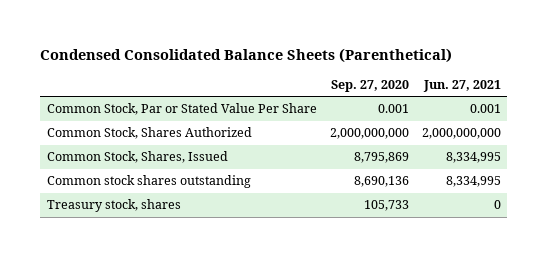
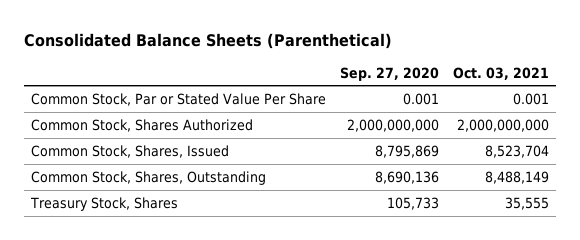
- Condensed Consolidated Balance Sheets (Parenthetical)
+ Consolidated Balance Sheets (Parenthetical)
- | Sep. 27, 2020 | Jun. 27, 2021
+ | Sep. 27, 2020 | Oct. 03, 2021
- Common stock shares outstanding | 8,690,136 | 8,334,995
- Treasury stock, shares | 105,733 | 0
+ Common Stock, Shares, Outstanding | 8,690,136 | 8,488,149
+ Treasury Stock, Shares | 105,733 | 35,555

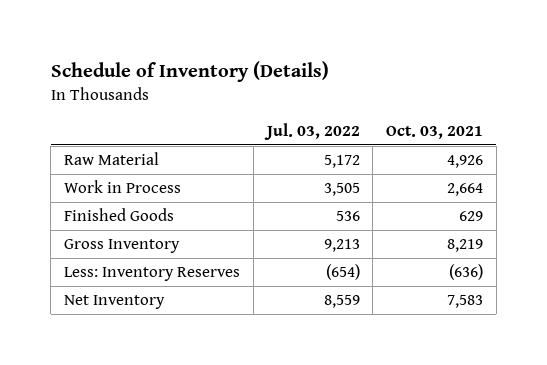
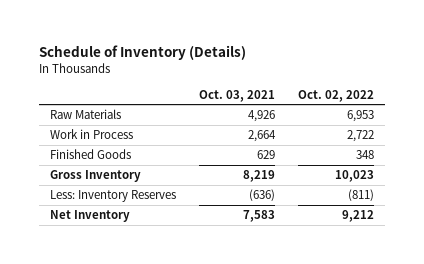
- | Jul. 03, 2022 | Oct. 03, 2021
+ | Oct. 03, 2021 | Oct. 02, 2022
- Raw Material | 5,172 | 4,926
+ Raw Materials | 4,926 | 6,953

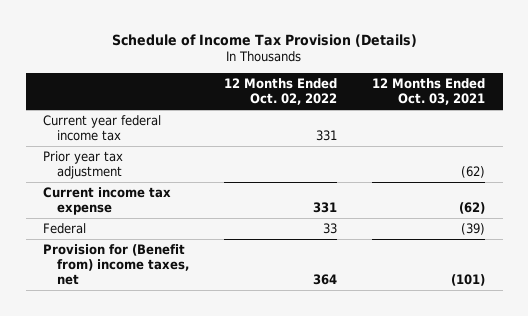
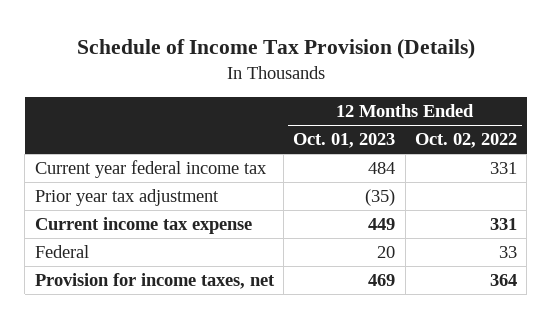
- | 12 Months Ended Oct. 02, 2022 | 12 Months Ended Oct. 03, 2021
+ | 12 Months Ended Oct. 01, 2023 | 12 Months Ended Oct. 02, 2022
- Provision for (Benefit from) income taxes, net | 364 | (101)
+ Provision for income taxes, net | 469 | 364

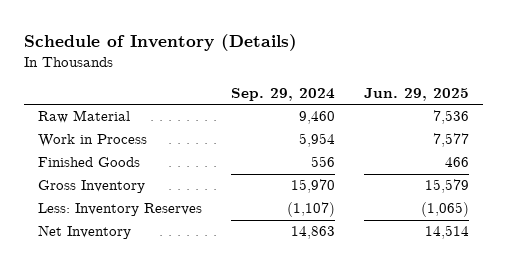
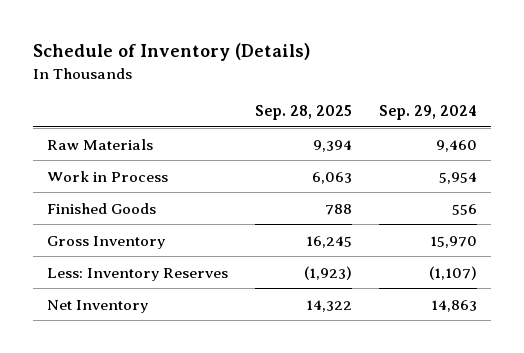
- | Sep. 29, 2024 | Jun. 29, 2025
+ | Sep. 28, 2025 | Sep. 29, 2024
- Raw Material | 9,460 | 7,536
+ Raw Materials | 9,394 | 9,460

